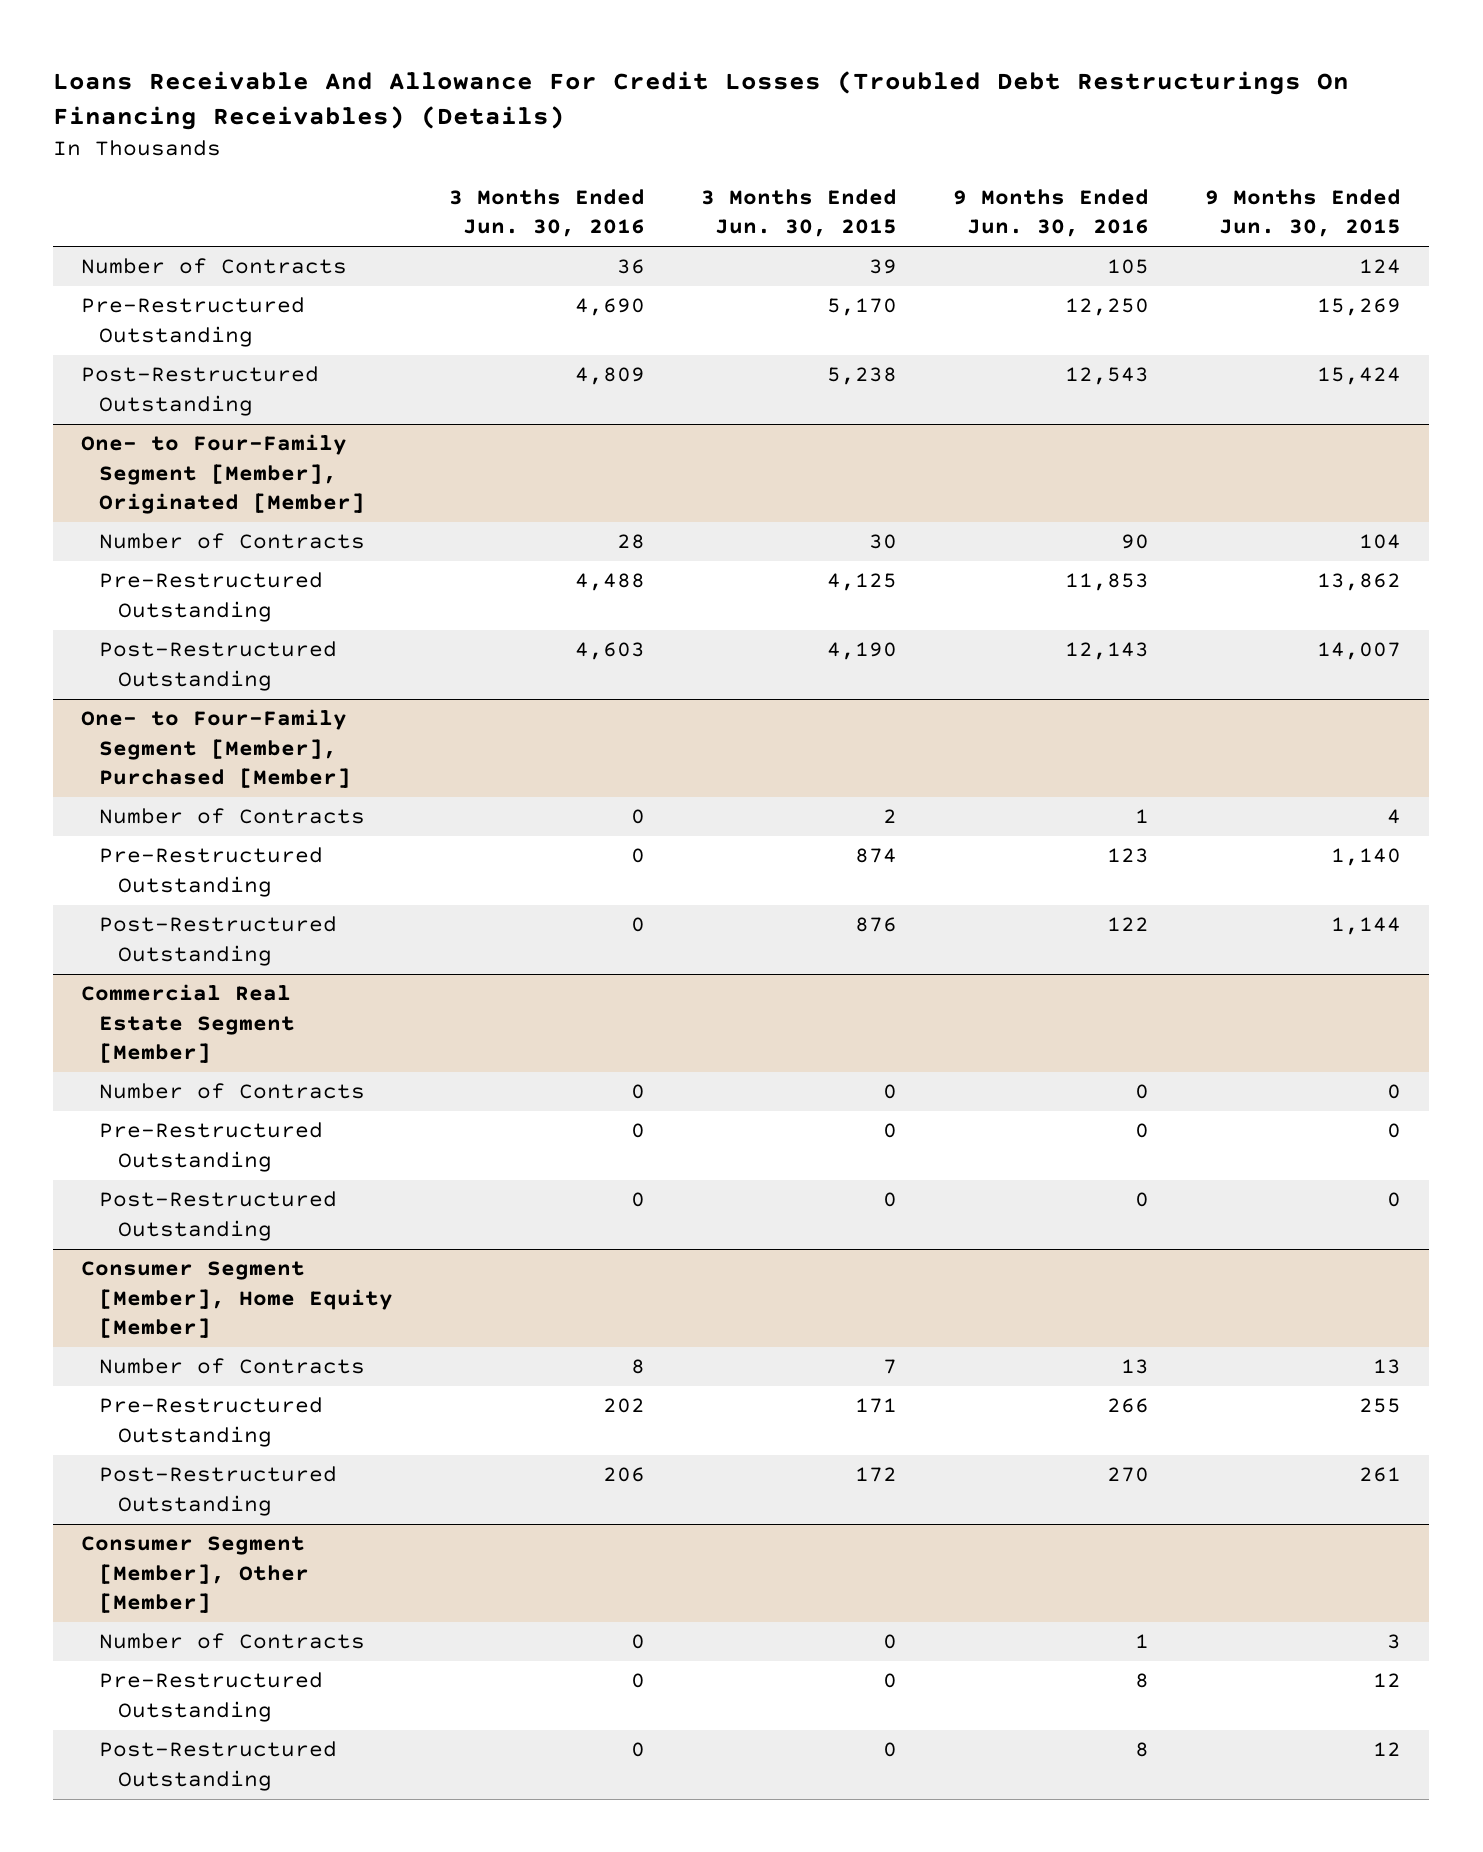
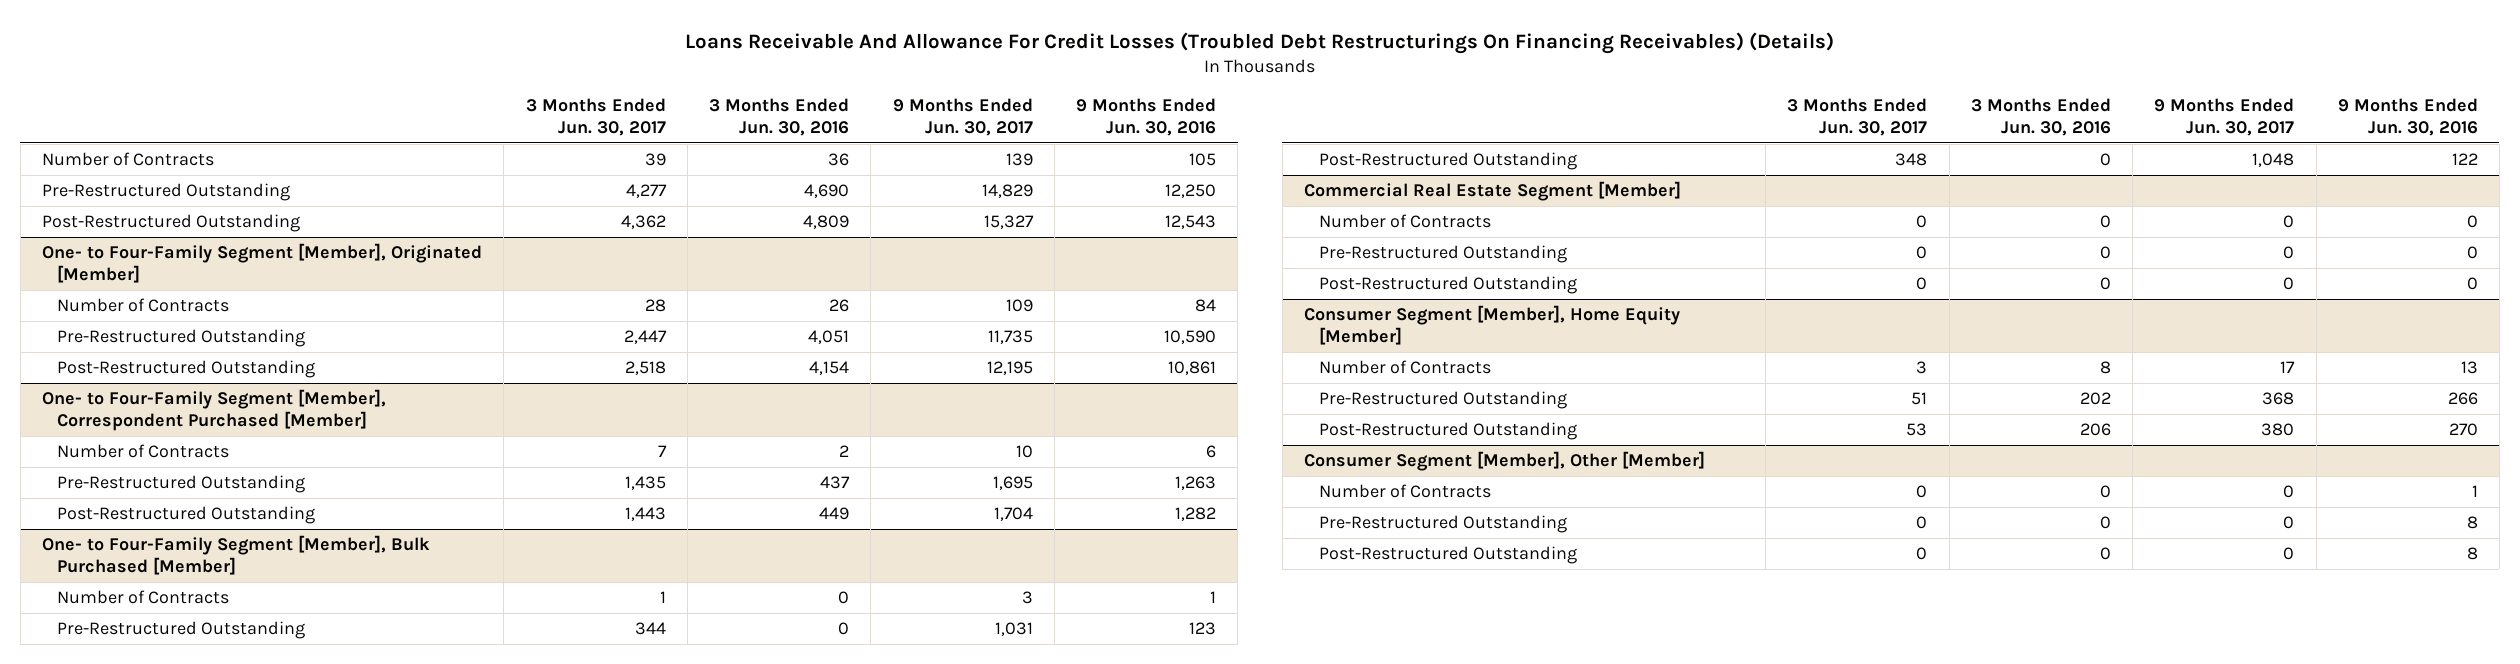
- | 3 Months Ended Jun. 30, 2016 | 3 Months Ended Jun. 30, 2015 | 9 Months Ended Jun. 30, 2016 | 9 Months Ended Jun. 30, 2015
+ | 3 Months Ended Jun. 30, 2017 | 3 Months Ended Jun. 30, 2016 | 9 Months Ended Jun. 30, 2017 | 9 Months Ended Jun. 30, 2016
@ One- to Four-Family Segment [Member], Originated [Member]
- Number of Contracts | 28 | 30 | 90 | 104
- Pre-Restructured Outstanding | 4,488 | 4,125 | 11,853 | 13,862
- Post-Restructured Outstanding | 4,603 | 4,190 | 12,143 | 14,007
- One- to Four-Family Segment [Member], Purchased [Member]
@ One- to Four-Family Segment [Member], Originated [Member]
+ Number of Contracts | 28 | 26 | 109 | 84
+ Pre-Restructured Outstanding | 2,447 | 4,051 | 11,735 | 10,590
+ Post-Restructured Outstanding | 2,518 | 4,154 | 12,195 | 10,861
+ One- to Four-Family Segment [Member], Correspondent Purchased [Member]
+ Number of Contracts | 7 | 2 | 10 | 6
+ Pre-Restructured Outstanding | 1,435 | 437 | 1,695 | 1,263
+ Post-Restructured Outstanding | 1,443 | 449 | 1,704 | 1,282
+ One- to Four-Family Segment [Member], Bulk Purchased [Member]

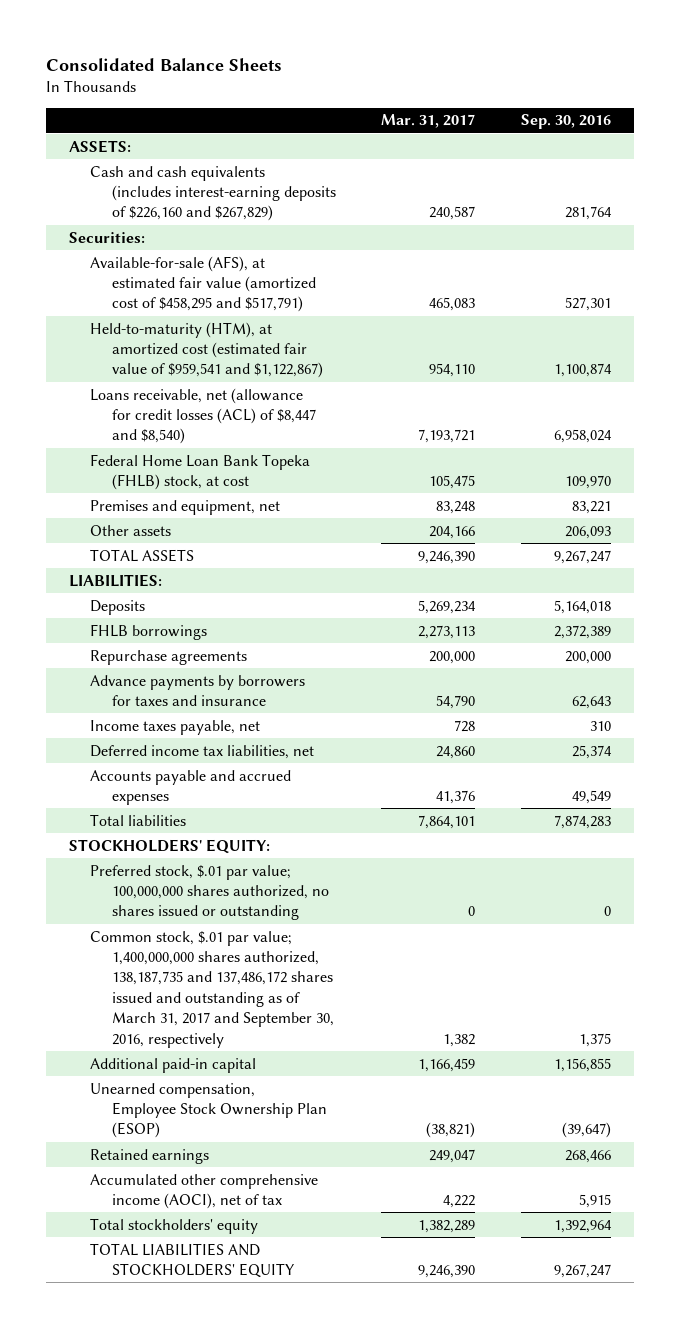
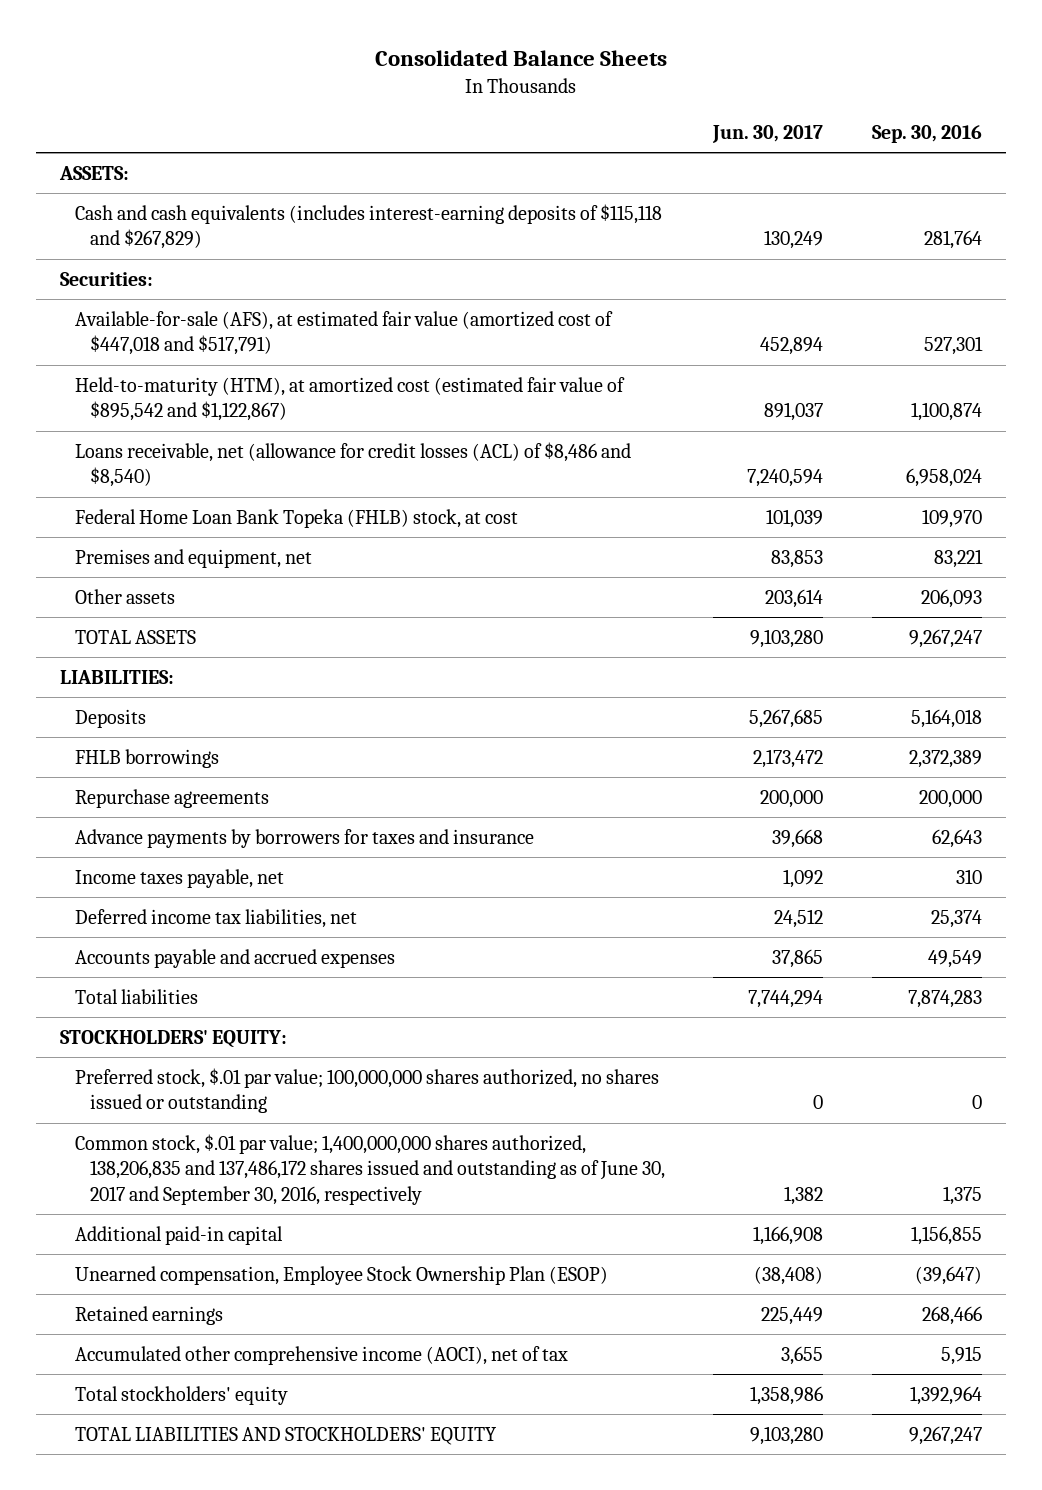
- | Mar. 31, 2017 | Sep. 30, 2016
+ | Jun. 30, 2017 | Sep. 30, 2016
- Cash and cash equivalents (includes interest-earning deposits of $226,160 and $267,829) | 240,587 | 281,764
+ Cash and cash equivalents (includes interest-earning deposits of $115,118 and $267,829) | 130,249 | 281,764
- Available-for-sale (AFS), at estimated fair value (amortized cost of $458,295 and $517,791) | 465,083 | 527,301
- Held-to-maturity (HTM), at amortized cost (estimated fair value of $959,541 and $1,122,867) | 954,110 | 1,100,874
- Loans receivable, net (allowance for credit losses (ACL) of $8,447 and $8,540) | 7,193,721 | 6,958,024
+ Available-for-sale (AFS), at estimated fair value (amortized cost of $447,018 and $517,791) | 452,894 | 527,301
+ Held-to-maturity (HTM), at amortized cost (estimated fair value of $895,542 and $1,122,867) | 891,037 | 1,100,874
+ Loans receivable, net (allowance for credit losses (ACL) of $8,486 and $8,540) | 7,240,594 | 6,958,024
- Common stock, $.01 par value; 1,400,000,000 shares authorized, 138,187,735 and 137,486,172 shares issued and outstanding as of March 31, 2017 and September 30, 2016, respectively | 1,382 | 1,375
+ Common stock, $.01 par value; 1,400,000,000 shares authorized, 138,206,835 and 137,486,172 shares issued and outstanding as of June 30, 2017 and September 30, 2016, respectively | 1,382 | 1,375

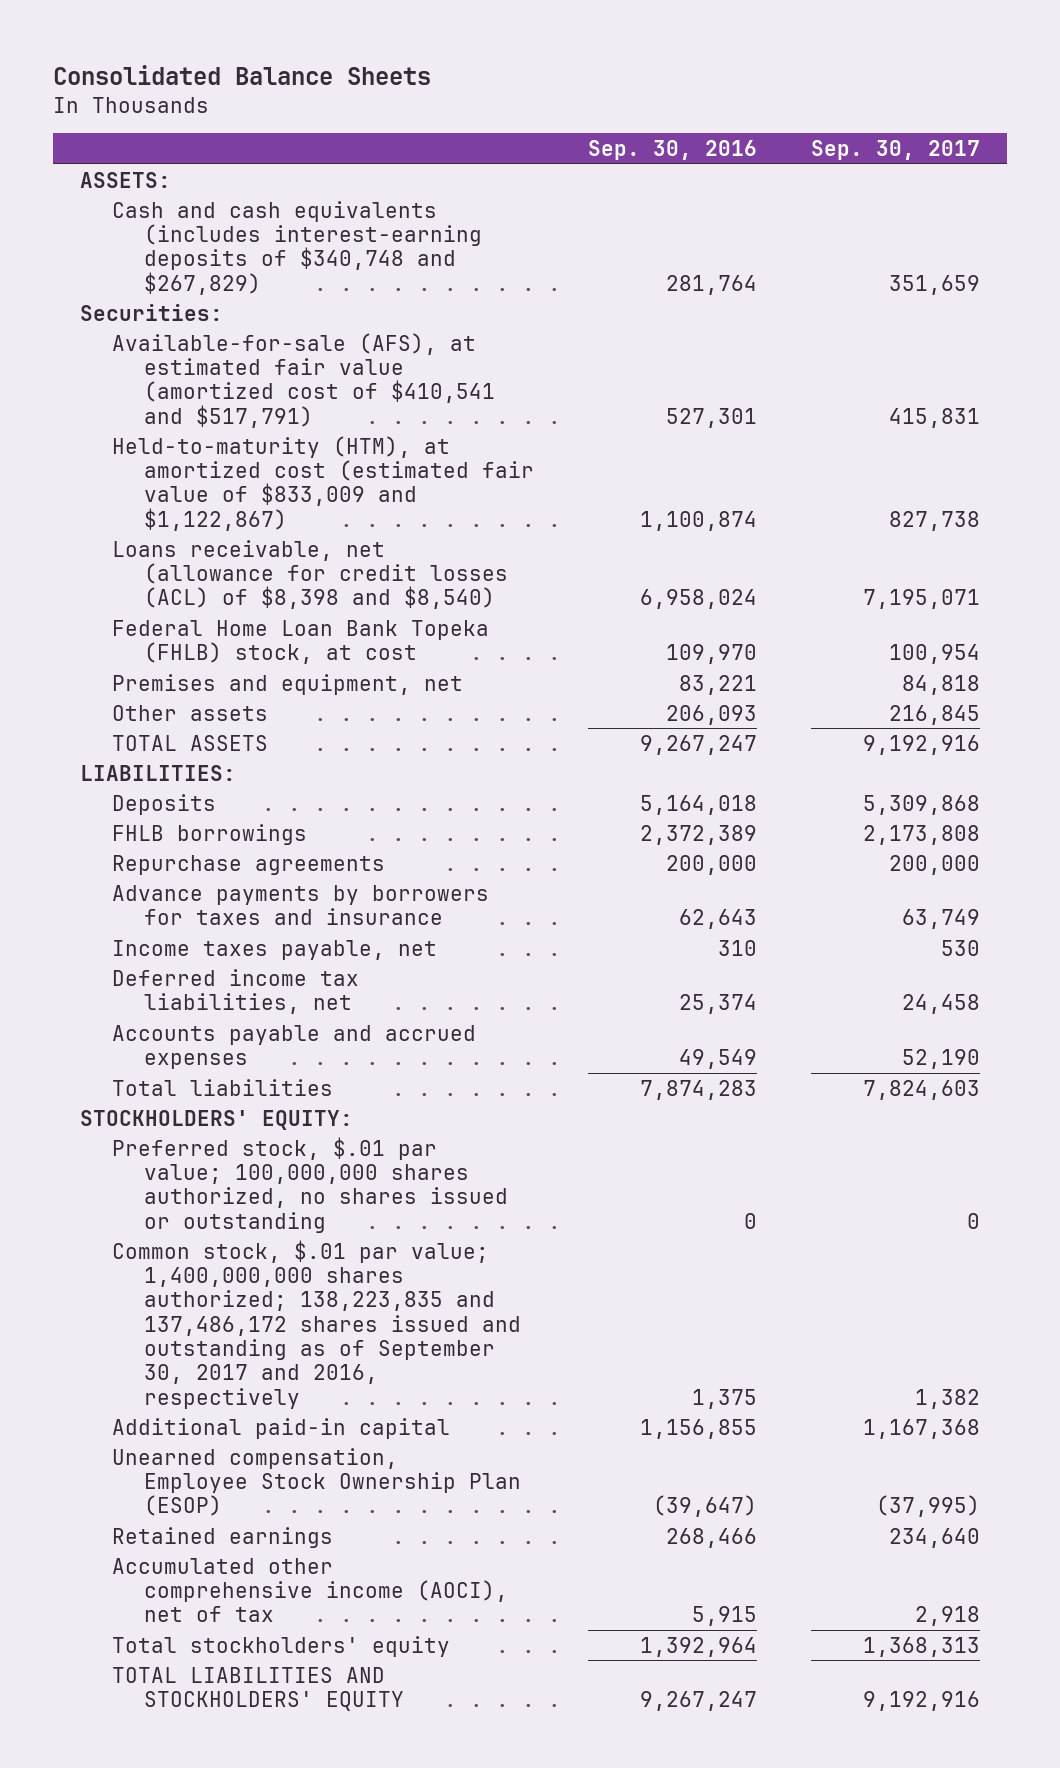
- | Jun. 30, 2017 | Sep. 30, 2016
+ | Sep. 30, 2016 | Sep. 30, 2017
- Cash and cash equivalents (includes interest-earning deposits of $115,118 and $267,829) | 130,249 | 281,764
+ Cash and cash equivalents (includes interest-earning deposits of $340,748 and $267,829) | 281,764 | 351,659
- Available-for-sale (AFS), at estimated fair value (amortized cost of $447,018 and $517,791) | 452,894 | 527,301
- Held-to-maturity (HTM), at amortized cost (estimated fair value of $895,542 and $1,122,867) | 891,037 | 1,100,874
- Loans receivable, net (allowance for credit losses (ACL) of $8,486 and $8,540) | 7,240,594 | 6,958,024
+ Available-for-sale (AFS), at estimated fair value (amortized cost of $410,541 and $517,791) | 527,301 | 415,831
+ Held-to-maturity (HTM), at amortized cost (estimated fair value of $833,009 and $1,122,867) | 1,100,874 | 827,738
+ Loans receivable, net (allowance for credit losses (ACL) of $8,398 and $8,540) | 6,958,024 | 7,195,071
- Common stock, $.01 par value; 1,400,000,000 shares authorized, 138,206,835 and 137,486,172 shares issued and outstanding as of June 30, 2017 and September 30, 2016, respectively | 1,382 | 1,375
+ Common stock, $.01 par value; 1,400,000,000 shares authorized; 138,223,835 and 137,486,172 shares issued and outstanding as of September 30, 2017 and 2016, respectively | 1,375 | 1,382

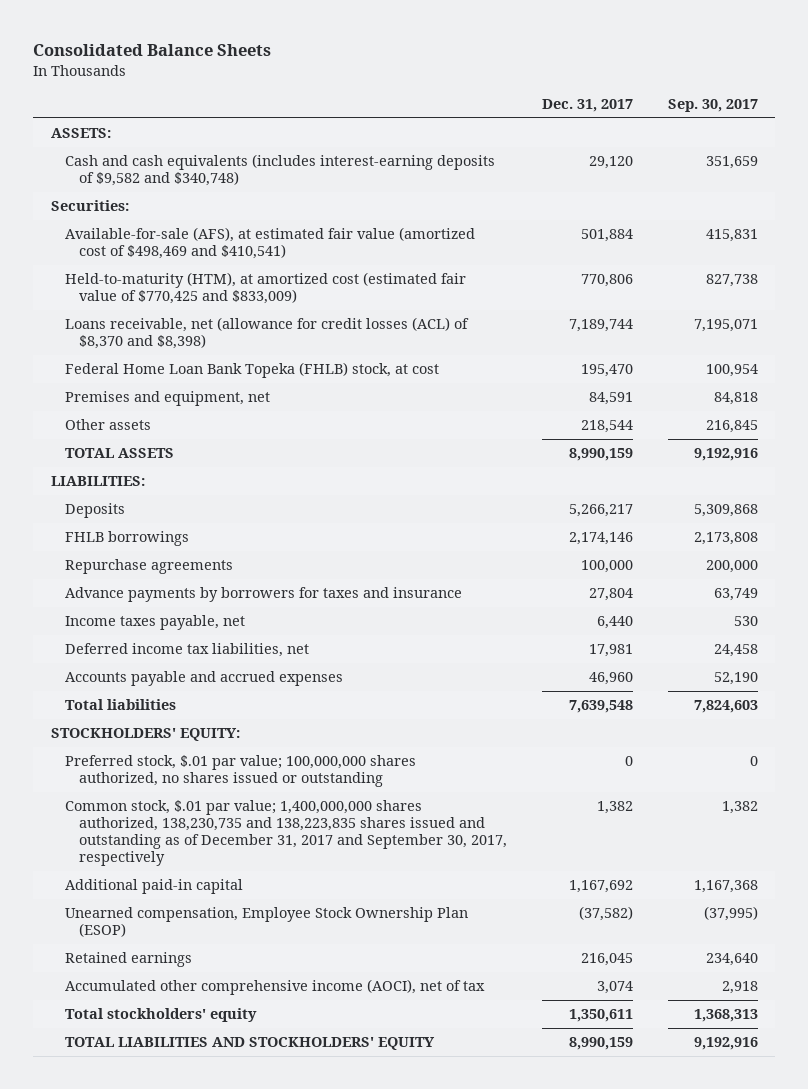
- | Sep. 30, 2016 | Sep. 30, 2017
+ | Dec. 31, 2017 | Sep. 30, 2017
- Cash and cash equivalents (includes interest-earning deposits of $340,748 and $267,829) | 281,764 | 351,659
+ Cash and cash equivalents (includes interest-earning deposits of $9,582 and $340,748) | 29,120 | 351,659
- Available-for-sale (AFS), at estimated fair value (amortized cost of $410,541 and $517,791) | 527,301 | 415,831
- Held-to-maturity (HTM), at amortized cost (estimated fair value of $833,009 and $1,122,867) | 1,100,874 | 827,738
- Loans receivable, net (allowance for credit losses (ACL) of $8,398 and $8,540) | 6,958,024 | 7,195,071
+ Available-for-sale (AFS), at estimated fair value (amortized cost of $498,469 and $410,541) | 501,884 | 415,831
+ Held-to-maturity (HTM), at amortized cost (estimated fair value of $770,425 and $833,009) | 770,806 | 827,738
+ Loans receivable, net (allowance for credit losses (ACL) of $8,370 and $8,398) | 7,189,744 | 7,195,071
- Common stock, $.01 par value; 1,400,000,000 shares authorized; 138,223,835 and 137,486,172 shares issued and outstanding as of September 30, 2017 and 2016, respectively | 1,375 | 1,382
+ Common stock, $.01 par value; 1,400,000,000 shares authorized, 138,230,735 and 138,223,835 shares issued and outstanding as of December 31, 2017 and September 30, 2017, respectively | 1,382 | 1,382

